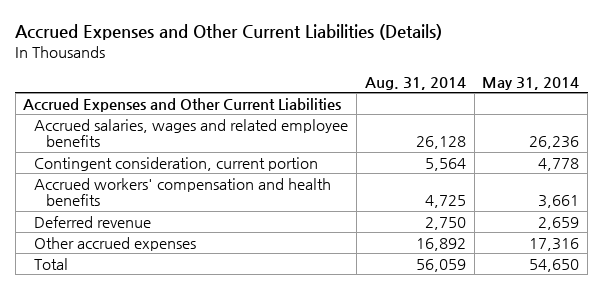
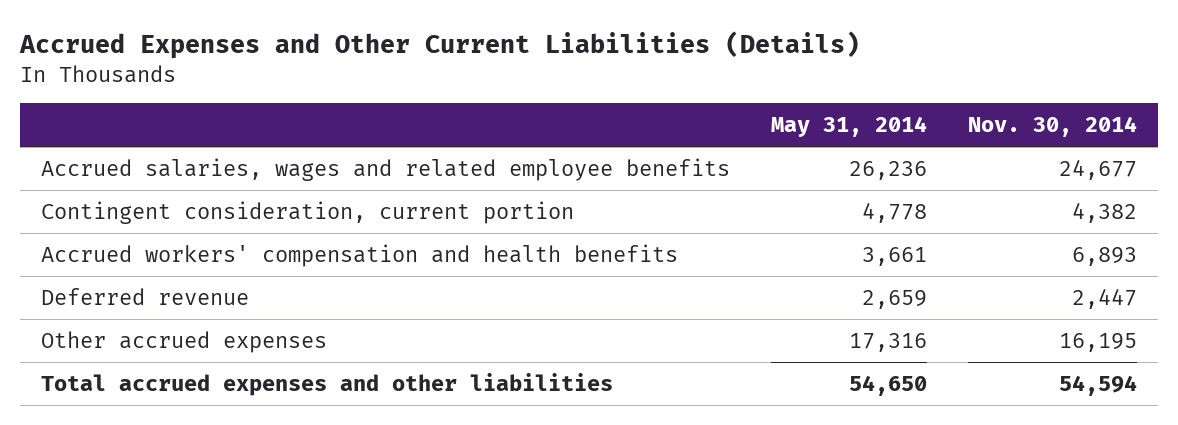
- | Aug. 31, 2014 | May 31, 2014
+ | May 31, 2014 | Nov. 30, 2014
- Accrued Expenses and Other Current Liabilities
- Total | 56,059 | 54,650
+ Total accrued expenses and other liabilities | 54,650 | 54,594

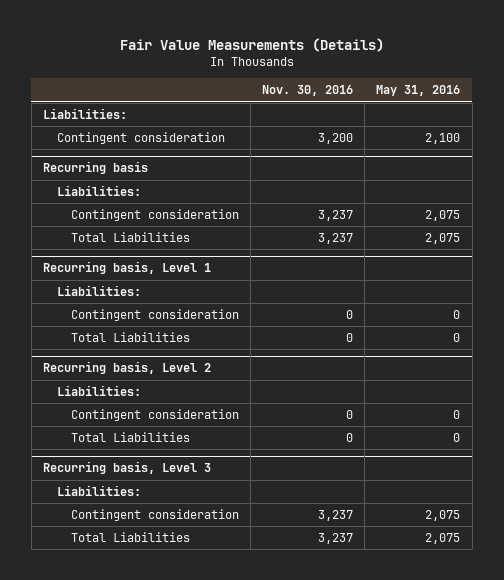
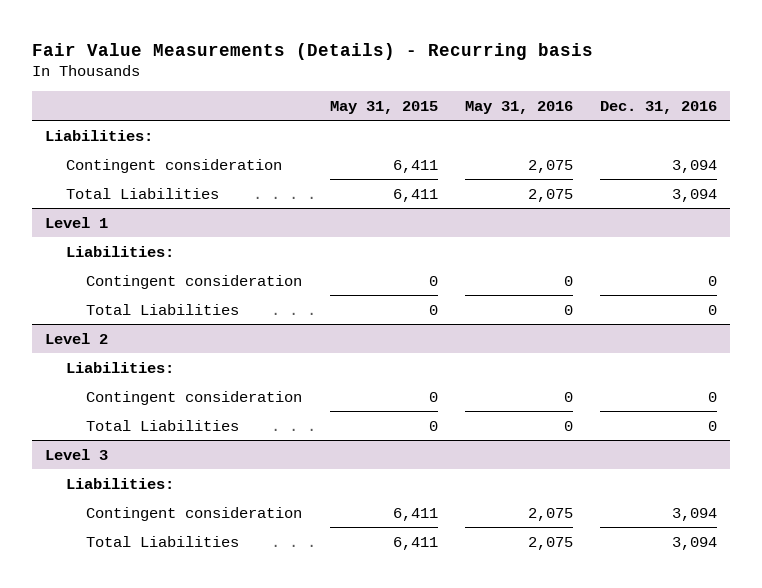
- Fair Value Measurements (Details)
+ Fair Value Measurements (Details) - Recurring basis
- | Nov. 30, 2016 | May 31, 2016
+ | May 31, 2015 | May 31, 2016 | Dec. 31, 2016
- Contingent consideration | 3,200 | 2,100
- Recurring basis
- Liabilities:
- Recurring basis, Level 1
+ Level 1
- Recurring basis, Level 2
+ Level 2
- Recurring basis, Level 3
+ Level 3

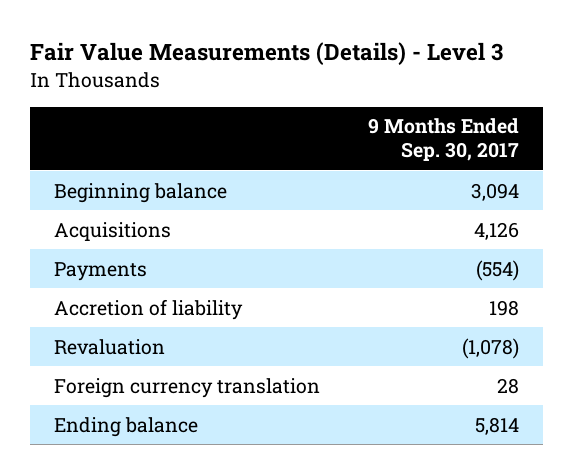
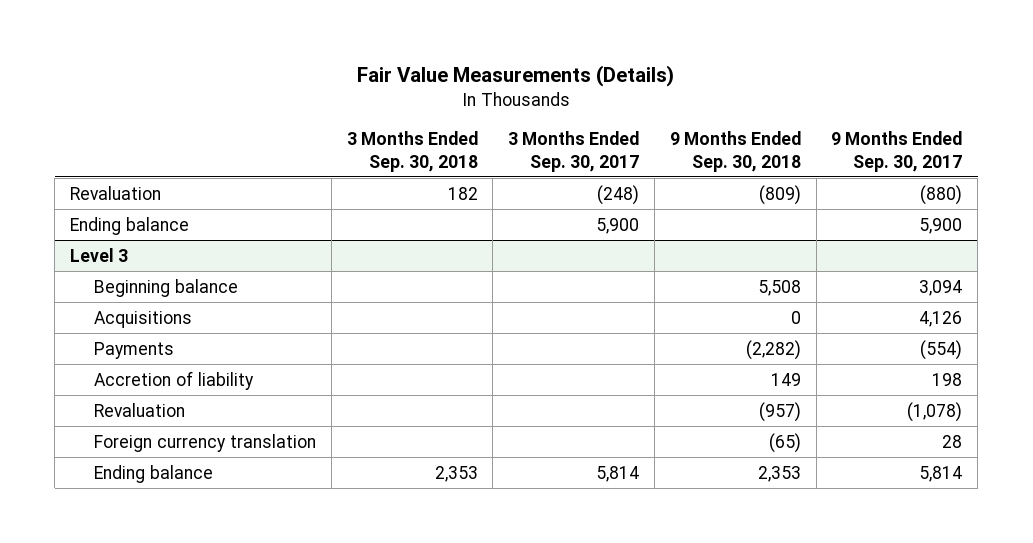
- Fair Value Measurements (Details) - Level 3
+ Fair Value Measurements (Details)
- | 9 Months Ended Sep. 30, 2017
+ | 3 Months Ended Sep. 30, 2018 | 3 Months Ended Sep. 30, 2017 | 9 Months Ended Sep. 30, 2018 | 9 Months Ended Sep. 30, 2017
+ Revaluation | 182 | (248) | (809) | (880)
+ Ending balance | | 5,900 | | 5,900
+ Level 3

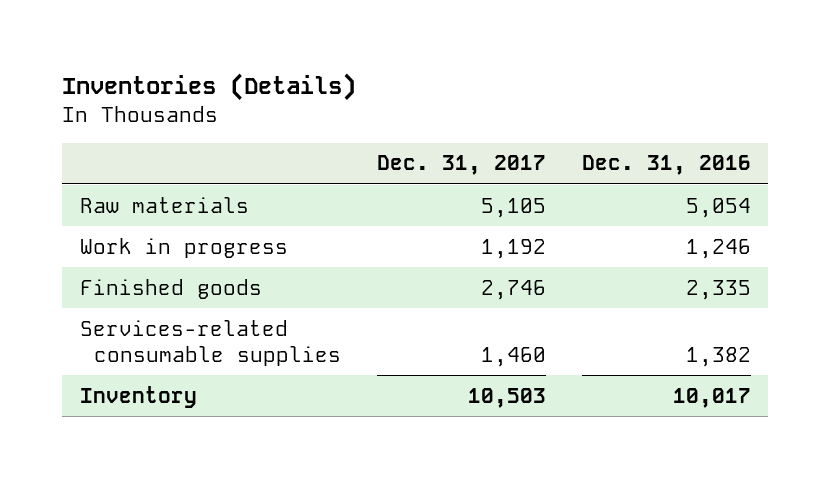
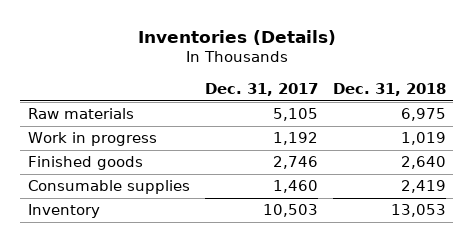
- | Dec. 31, 2017 | Dec. 31, 2016
+ | Dec. 31, 2017 | Dec. 31, 2018
- Services-related consumable supplies | 1,460 | 1,382
+ Consumable supplies | 1,460 | 2,419

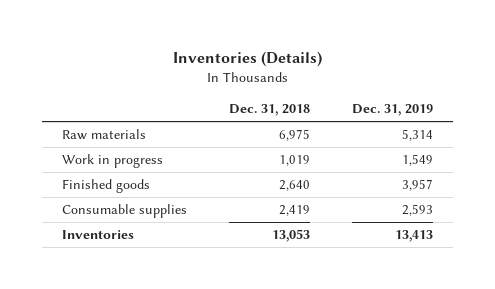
- | Dec. 31, 2017 | Dec. 31, 2018
+ | Dec. 31, 2018 | Dec. 31, 2019
- Inventory | 10,503 | 13,053
+ Inventories | 13,053 | 13,413

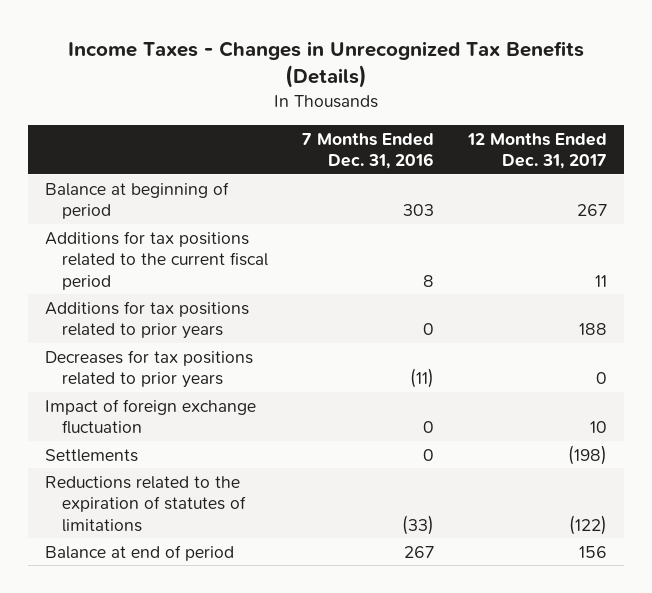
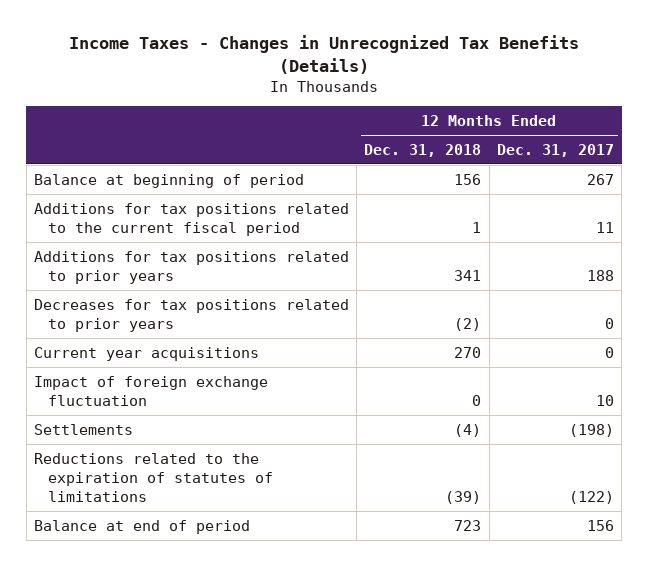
- | 7 Months Ended Dec. 31, 2016 | 12 Months Ended Dec. 31, 2017
+ | 12 Months Ended Dec. 31, 2018 | 12 Months Ended Dec. 31, 2017
+ Current year acquisitions | 270 | 0

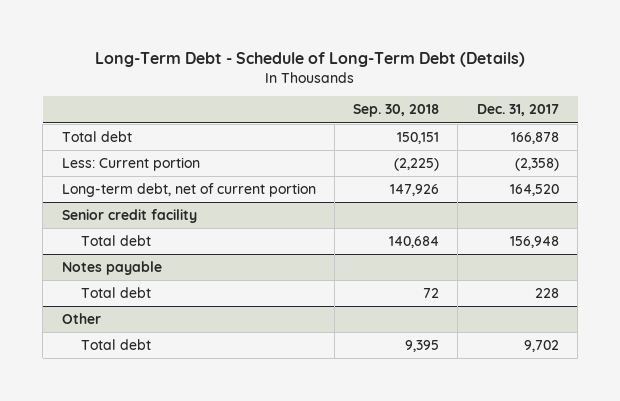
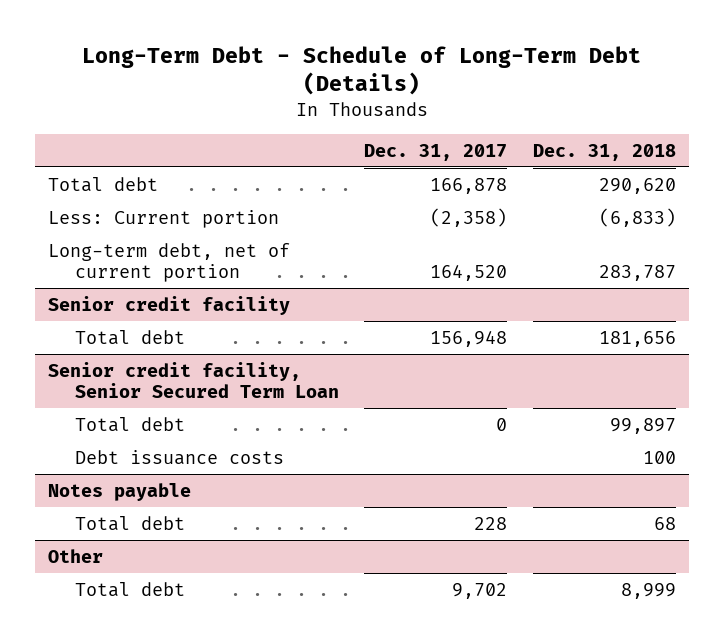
- | Sep. 30, 2018 | Dec. 31, 2017
+ | Dec. 31, 2017 | Dec. 31, 2018
+ Senior credit facility, Senior Secured Term Loan
+ Total debt | 0 | 99,897
+ Debt issuance costs | | 100

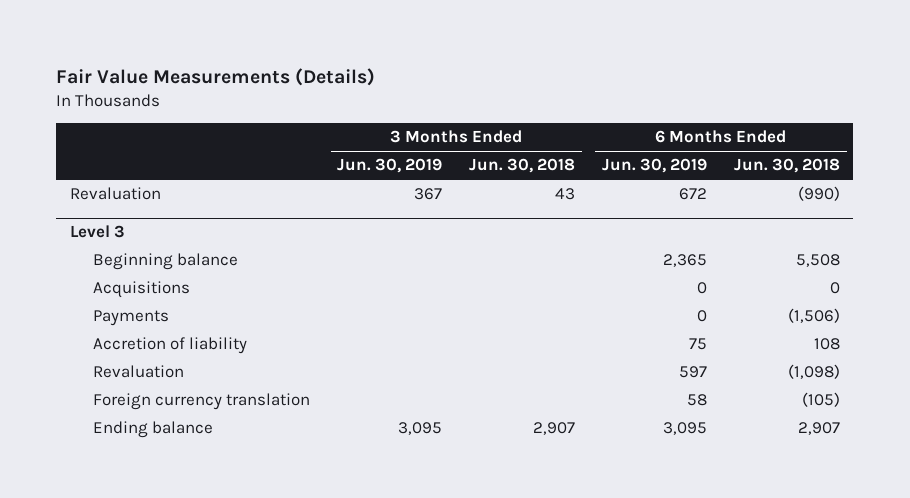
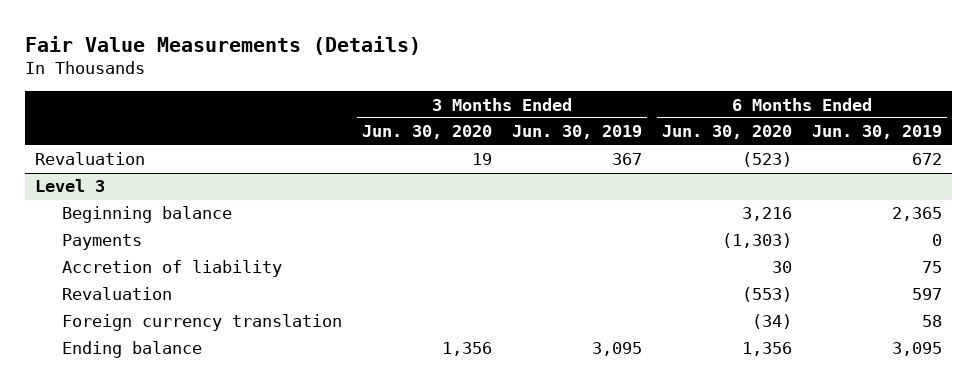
- | 3 Months Ended Jun. 30, 2019 | 3 Months Ended Jun. 30, 2018 | 6 Months Ended Jun. 30, 2019 | 6 Months Ended Jun. 30, 2018
+ | 3 Months Ended Jun. 30, 2020 | 3 Months Ended Jun. 30, 2019 | 6 Months Ended Jun. 30, 2020 | 6 Months Ended Jun. 30, 2019
@ Level 3
- Acquisitions | | | 0 | 0

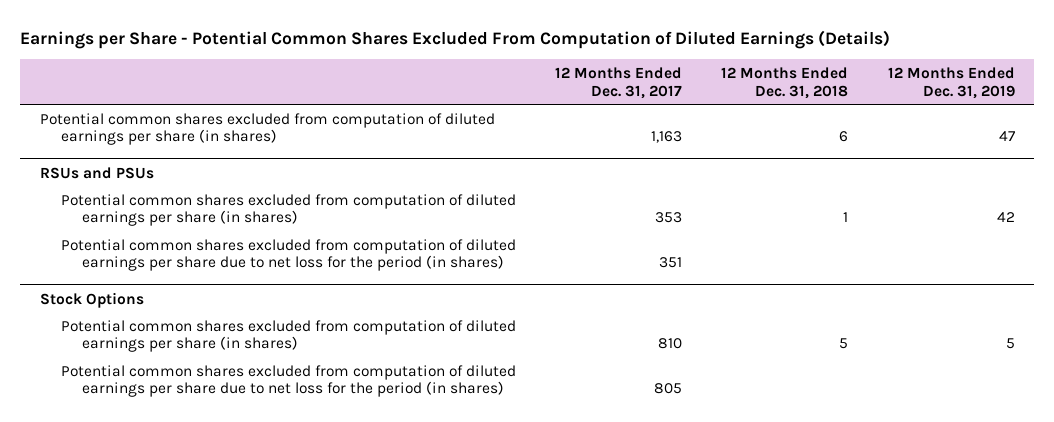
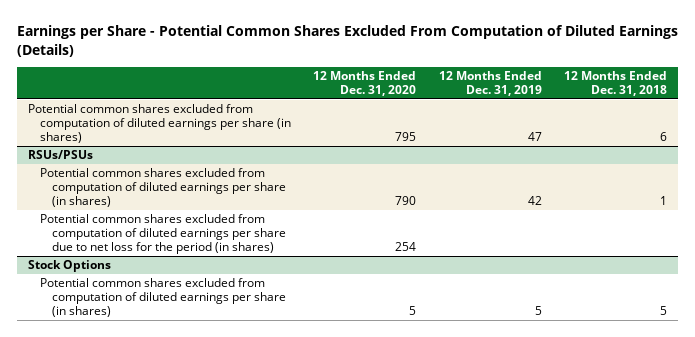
- | 12 Months Ended Dec. 31, 2017 | 12 Months Ended Dec. 31, 2018 | 12 Months Ended Dec. 31, 2019
+ | 12 Months Ended Dec. 31, 2020 | 12 Months Ended Dec. 31, 2019 | 12 Months Ended Dec. 31, 2018
- RSUs and PSUs
+ RSUs/PSUs
@ Stock Options
- Potential common shares excluded from computation of diluted earnings per share due to net loss for the period (in shares) | 805 | |

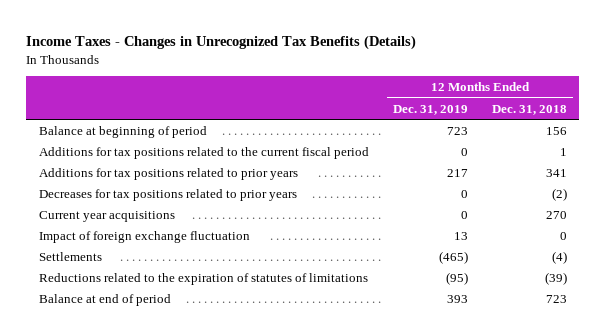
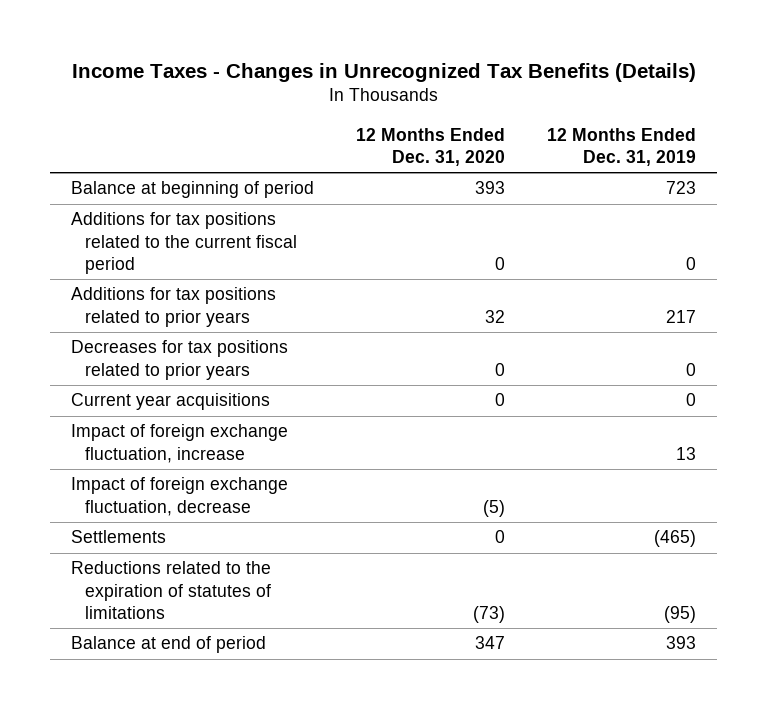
- | 12 Months Ended Dec. 31, 2019 | 12 Months Ended Dec. 31, 2018
+ | 12 Months Ended Dec. 31, 2020 | 12 Months Ended Dec. 31, 2019
- Impact of foreign exchange fluctuation | 13 | 0
+ Impact of foreign exchange fluctuation, increase | | 13
+ Impact of foreign exchange fluctuation, decrease | (5) |

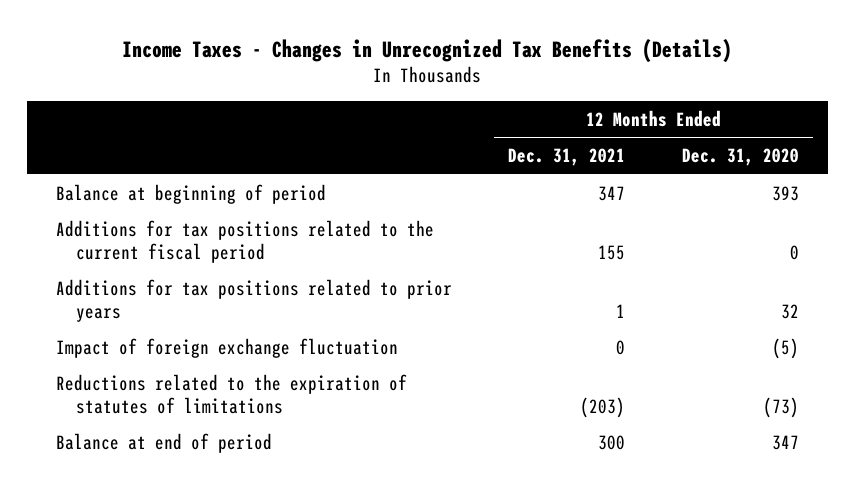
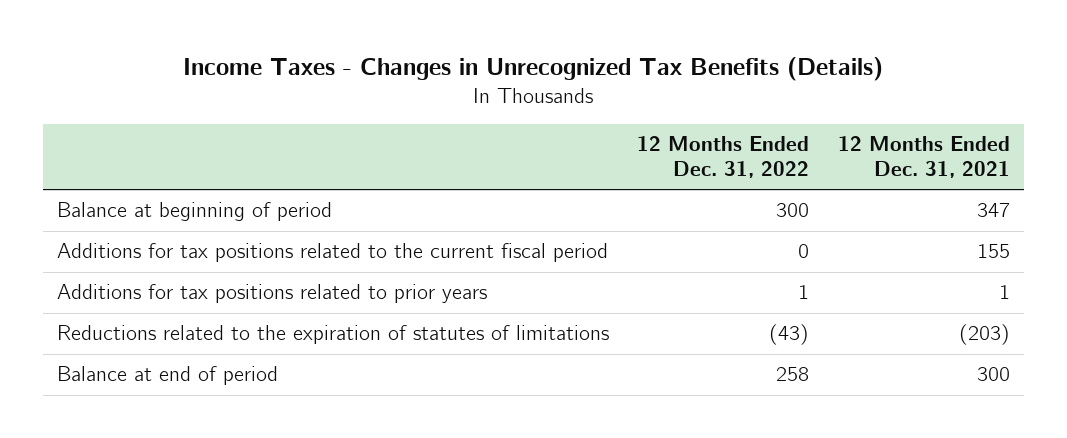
- | 12 Months Ended Dec. 31, 2021 | 12 Months Ended Dec. 31, 2020
+ | 12 Months Ended Dec. 31, 2022 | 12 Months Ended Dec. 31, 2021
- Impact of foreign exchange fluctuation | 0 | (5)

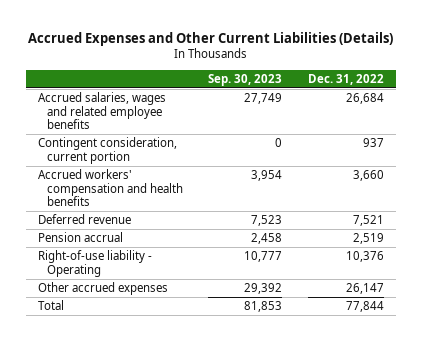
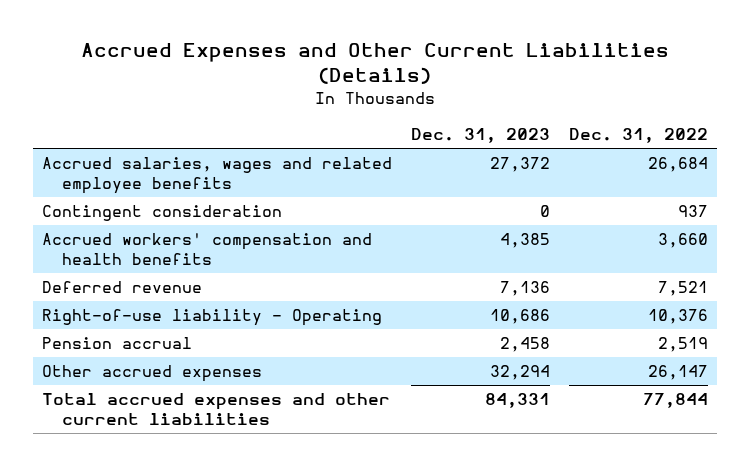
- | Sep. 30, 2023 | Dec. 31, 2022
+ | Dec. 31, 2023 | Dec. 31, 2022
- Contingent consideration, current portion | 0 | 937
+ Contingent consideration | 0 | 937
moved down: Pension accrual | 2,458 | 2,519
- Total | 81,853 | 77,844
+ Total accrued expenses and other current liabilities | 84,331 | 77,844

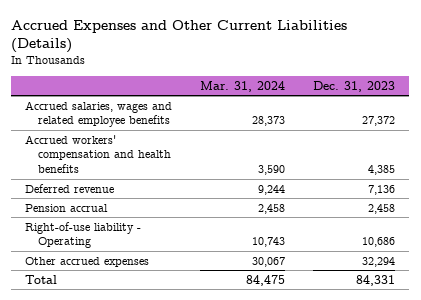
- | Dec. 31, 2023 | Dec. 31, 2022
+ | Mar. 31, 2024 | Dec. 31, 2023
- Contingent consideration | 0 | 937
moved down: Right-of-use liability - Operating | 10,743 | 10,686
- Total accrued expenses and other current liabilities | 84,331 | 77,844
+ Total | 84,475 | 84,331

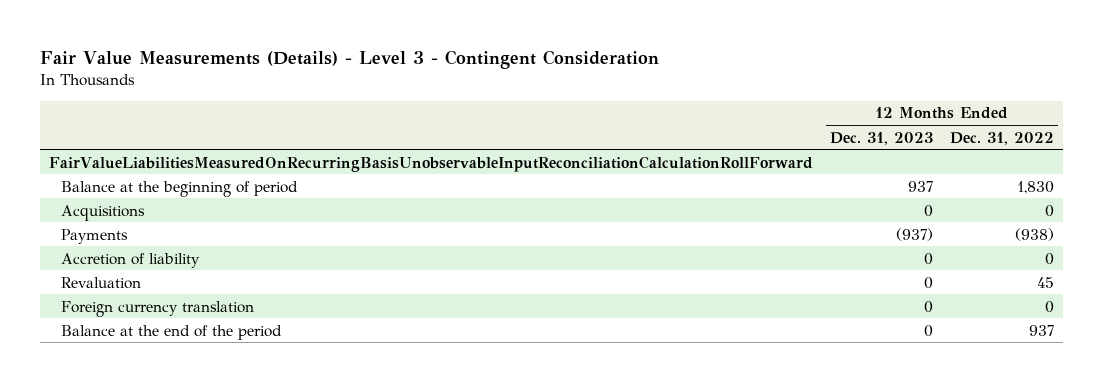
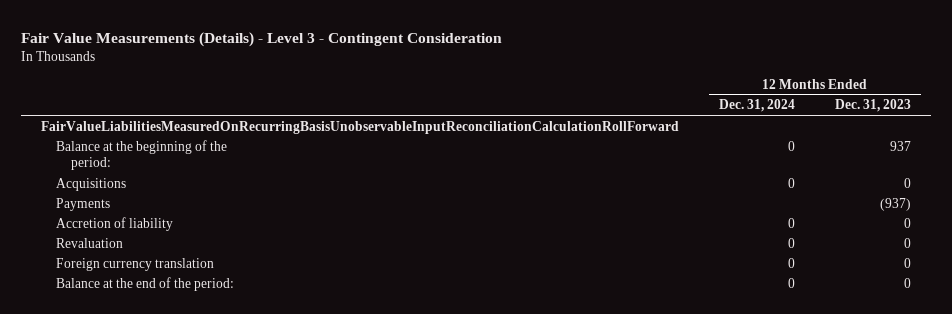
- | 12 Months Ended Dec. 31, 2023 | 12 Months Ended Dec. 31, 2022
+ | 12 Months Ended Dec. 31, 2024 | 12 Months Ended Dec. 31, 2023
- Balance at the beginning of period | 937 | 1,830
+ Balance at the beginning of the period: | 0 | 937
- Balance at the end of the period | 0 | 937
+ Balance at the end of the period: | 0 | 0

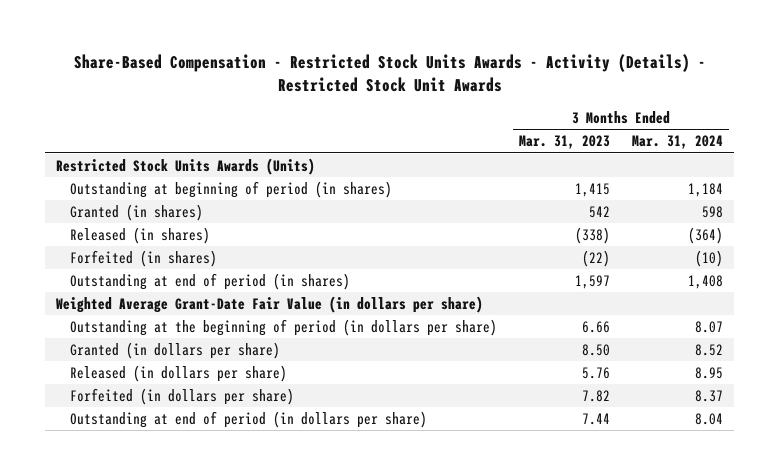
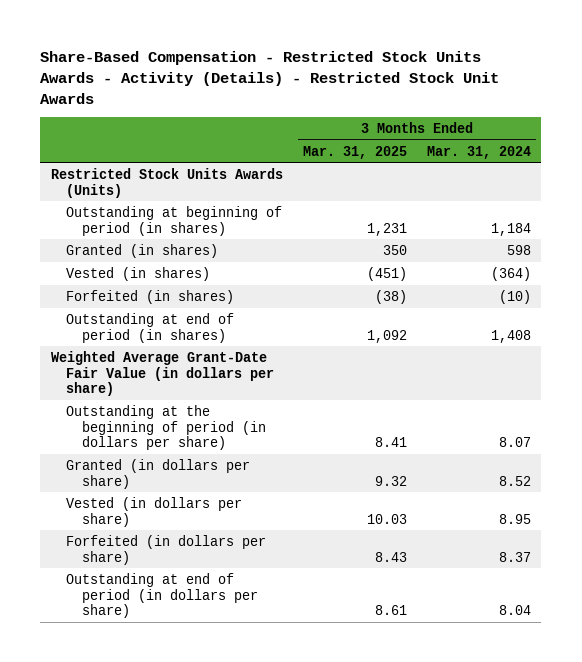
- | 3 Months Ended Mar. 31, 2023 | 3 Months Ended Mar. 31, 2024
+ | 3 Months Ended Mar. 31, 2025 | 3 Months Ended Mar. 31, 2024
- Released (in shares) | (338) | (364)
+ Vested (in shares) | (451) | (364)
- Released (in dollars per share) | 5.76 | 8.95
+ Vested (in dollars per share) | 10.03 | 8.95

